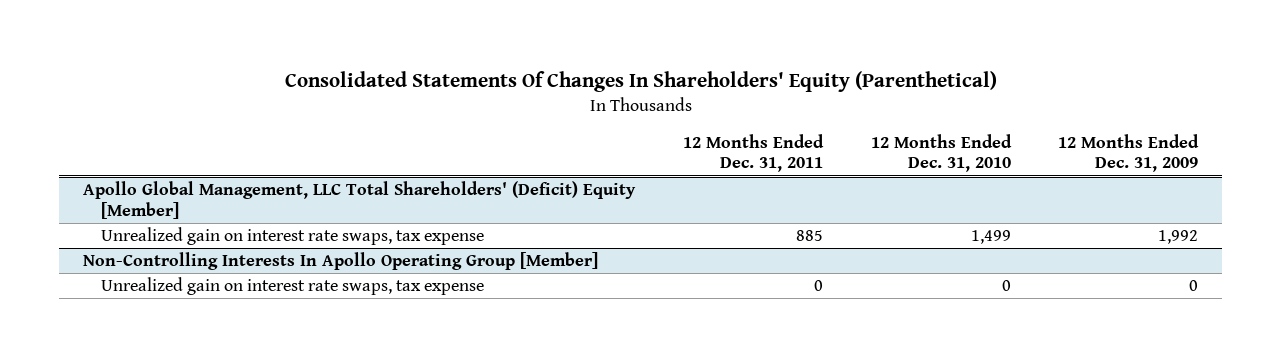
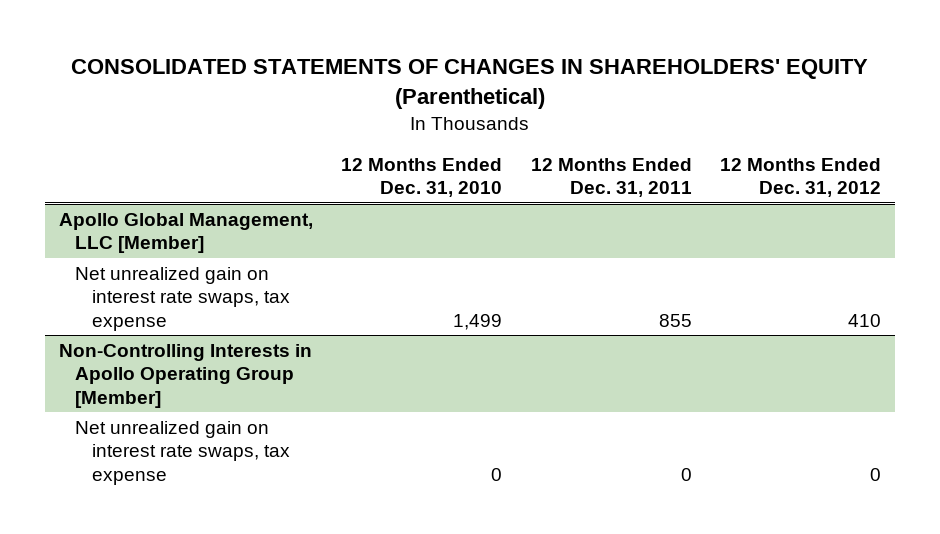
- Consolidated Statements Of Changes In Shareholders' Equity (Parenthetical)
+ CONSOLIDATED STATEMENTS OF CHANGES IN SHAREHOLDERS' EQUITY (Parenthetical)
- | 12 Months Ended Dec. 31, 2011 | 12 Months Ended Dec. 31, 2010 | 12 Months Ended Dec. 31, 2009
+ | 12 Months Ended Dec. 31, 2010 | 12 Months Ended Dec. 31, 2011 | 12 Months Ended Dec. 31, 2012
- Apollo Global Management, LLC Total Shareholders' (Deficit) Equity [Member]
- Unrealized gain on interest rate swaps, tax expense | 885 | 1,499 | 1,992
- Non-Controlling Interests In Apollo Operating Group [Member]
- Unrealized gain on interest rate swaps, tax expense | 0 | 0 | 0
+ Apollo Global Management, LLC [Member]
+ Net unrealized gain on interest rate swaps, tax expense | 1,499 | 855 | 410
+ Non-Controlling Interests in Apollo Operating Group [Member]
+ Net unrealized gain on interest rate swaps, tax expense | 0 | 0 | 0

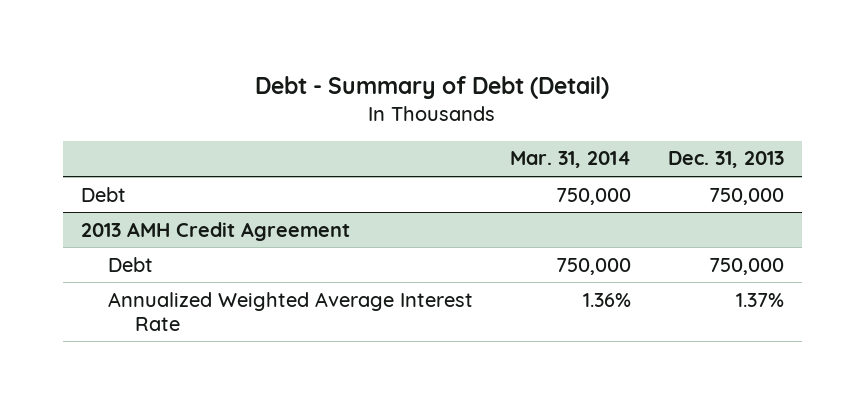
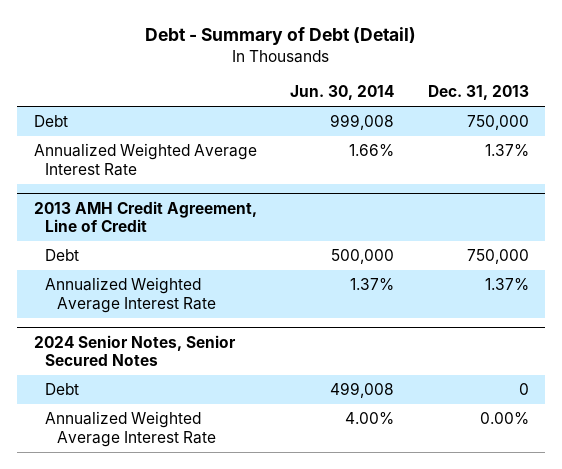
- | Mar. 31, 2014 | Dec. 31, 2013
+ | Jun. 30, 2014 | Dec. 31, 2013
- 2013 AMH Credit Agreement
+ Annualized Weighted Average Interest Rate | 1.66% | 1.37%
+ 2013 AMH Credit Agreement, Line of Credit
+ 2024 Senior Notes, Senior Secured Notes
+ Debt | 499,008 | 0
+ Annualized Weighted Average Interest Rate | 4.00% | 0.00%

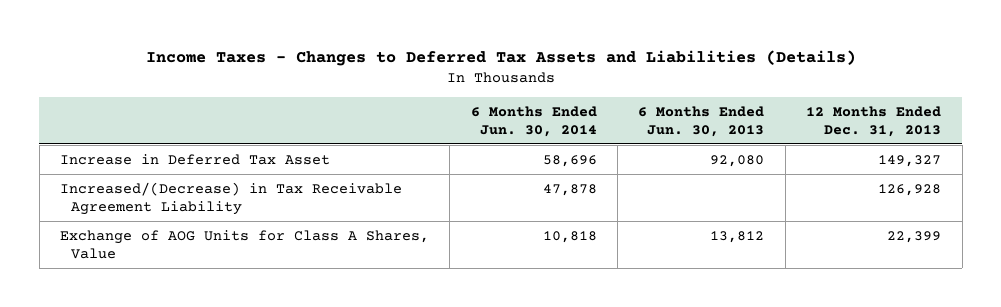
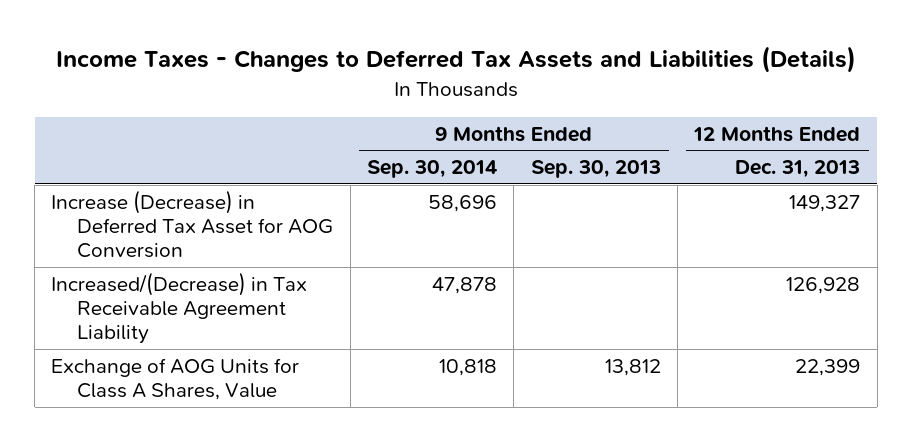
- | 6 Months Ended Jun. 30, 2014 | 6 Months Ended Jun. 30, 2013 | 12 Months Ended Dec. 31, 2013
+ | 9 Months Ended Sep. 30, 2014 | 9 Months Ended Sep. 30, 2013 | 12 Months Ended Dec. 31, 2013
- Increase in Deferred Tax Asset | 58,696 | 92,080 | 149,327
+ Increase (Decrease) in Deferred Tax Asset for AOG Conversion | 58,696 | | 149,327

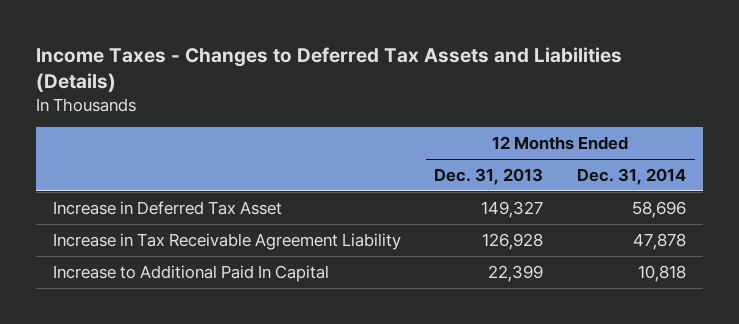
- | 9 Months Ended Sep. 30, 2014 | 9 Months Ended Sep. 30, 2013 | 12 Months Ended Dec. 31, 2013
+ | 12 Months Ended Dec. 31, 2013 | 12 Months Ended Dec. 31, 2014
- Increase (Decrease) in Deferred Tax Asset for AOG Conversion | 58,696 | | 149,327
- Increased/(Decrease) in Tax Receivable Agreement Liability | 47,878 | | 126,928
- Exchange of AOG Units for Class A Shares, Value | 10,818 | 13,812 | 22,399
+ Increase in Deferred Tax Asset | 149,327 | 58,696
+ Increase in Tax Receivable Agreement Liability | 126,928 | 47,878
+ Increase to Additional Paid In Capital | 22,399 | 10,818

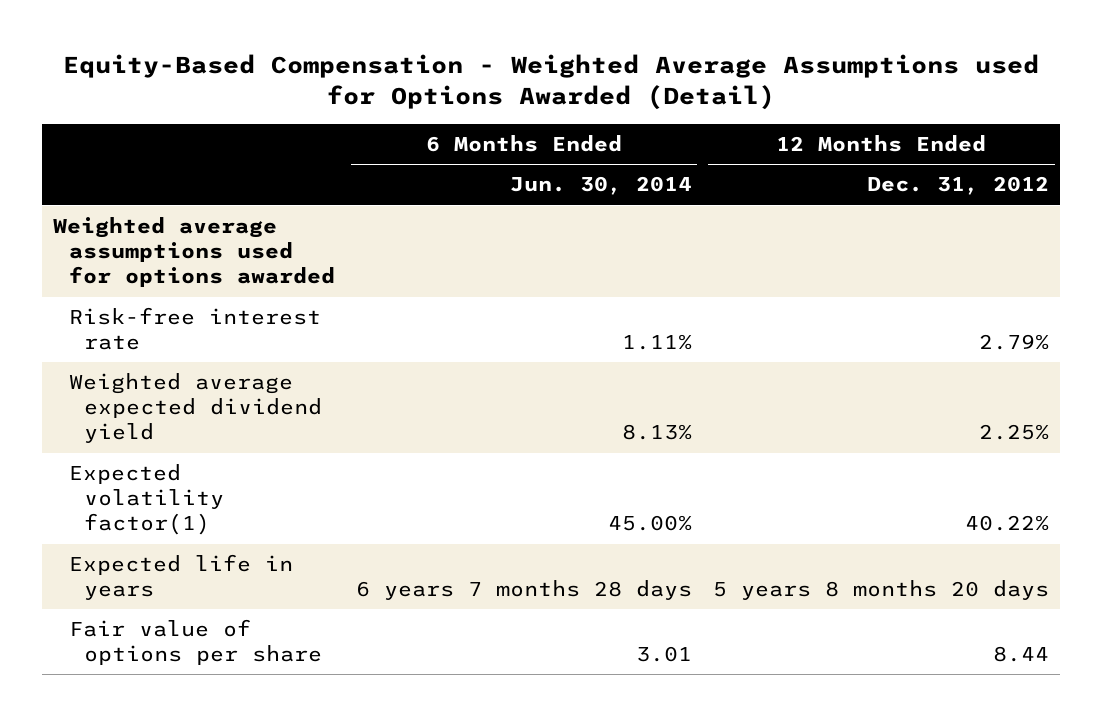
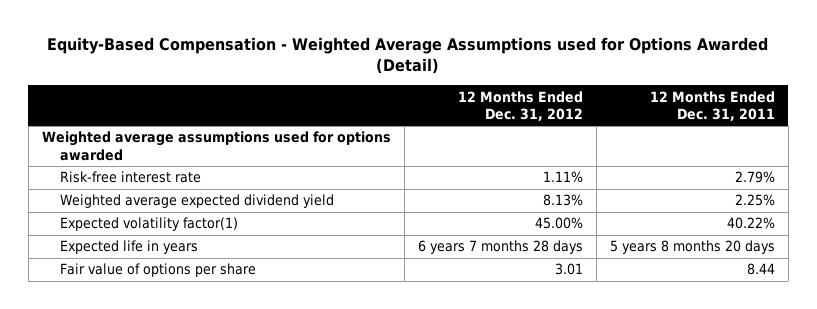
- | 6 Months Ended Jun. 30, 2014 | 12 Months Ended Dec. 31, 2012
+ | 12 Months Ended Dec. 31, 2012 | 12 Months Ended Dec. 31, 2011
- Risk-free interest rate | 1.11% | 2.79%
- Weighted average expected dividend yield | 8.13% | 2.25%
- Expected volatility factor(1) | 45.00% | 40.22%
- Expected life in years | 6 years 7 months 28 days | 5 years 8 months 20 days
- Fair value of options per share | 3.01 | 8.44
+ Risk-free interest rate | 1.11% | 2.79%
+ Weighted average expected dividend yield | 8.13% | 2.25%
+ Expected volatility factor(1) | 45.00% | 40.22%
+ Expected life in years | 6 years 7 months 28 days | 5 years 8 months 20 days
+ Fair value of options per share | 3.01 | 8.44

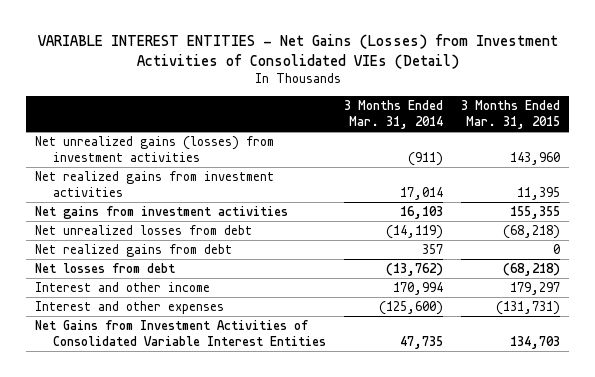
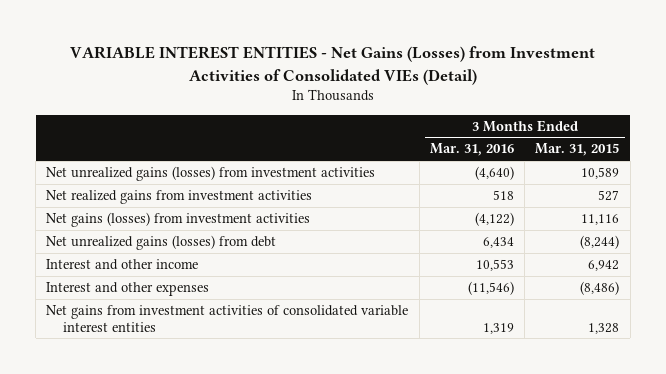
- | 3 Months Ended Mar. 31, 2014 | 3 Months Ended Mar. 31, 2015
+ | 3 Months Ended Mar. 31, 2016 | 3 Months Ended Mar. 31, 2015
- Net unrealized gains (losses) from investment activities | (911) | 143,960
- Net realized gains from investment activities | 17,014 | 11,395
- Net gains from investment activities | 16,103 | 155,355
- Net unrealized losses from debt | (14,119) | (68,218)
- Net realized gains from debt | 357 | 0
- Net losses from debt | (13,762) | (68,218)
- Interest and other income | 170,994 | 179,297
- Interest and other expenses | (125,600) | (131,731)
- Net Gains from Investment Activities of Consolidated Variable Interest Entities | 47,735 | 134,703
+ Net unrealized gains (losses) from investment activities | (4,640) | 10,589
+ Net realized gains from investment activities | 518 | 527
+ Net gains (losses) from investment activities | (4,122) | 11,116
+ Net unrealized gains (losses) from debt | 6,434 | (8,244)
+ Interest and other income | 10,553 | 6,942
+ Interest and other expenses | (11,546) | (8,486)
+ Net gains from investment activities of consolidated variable interest entities | 1,319 | 1,328

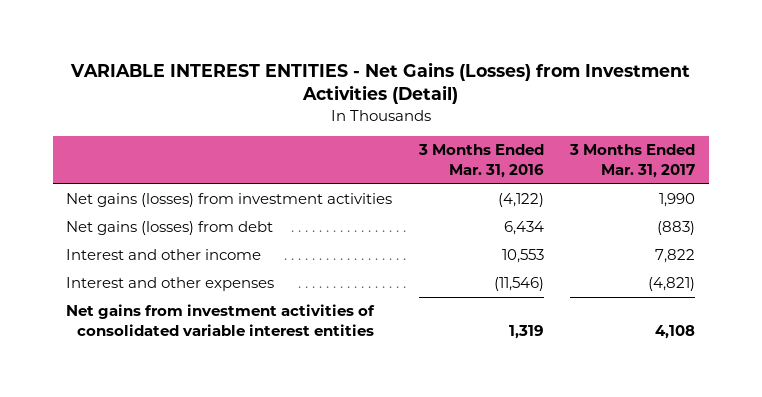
- VARIABLE INTEREST ENTITIES - Net Gains (Losses) from Investment Activities of Consolidated VIEs (Detail)
+ VARIABLE INTEREST ENTITIES - Net Gains (Losses) from Investment Activities (Detail)
- | 3 Months Ended Mar. 31, 2016 | 3 Months Ended Mar. 31, 2015
+ | 3 Months Ended Mar. 31, 2016 | 3 Months Ended Mar. 31, 2017
- Net unrealized gains (losses) from investment activities | (4,640) | 10,589
- Net realized gains from investment activities | 518 | 527
- Net unrealized gains (losses) from debt | 6,434 | (8,244)
+ Net gains (losses) from debt | 6,434 | (883)

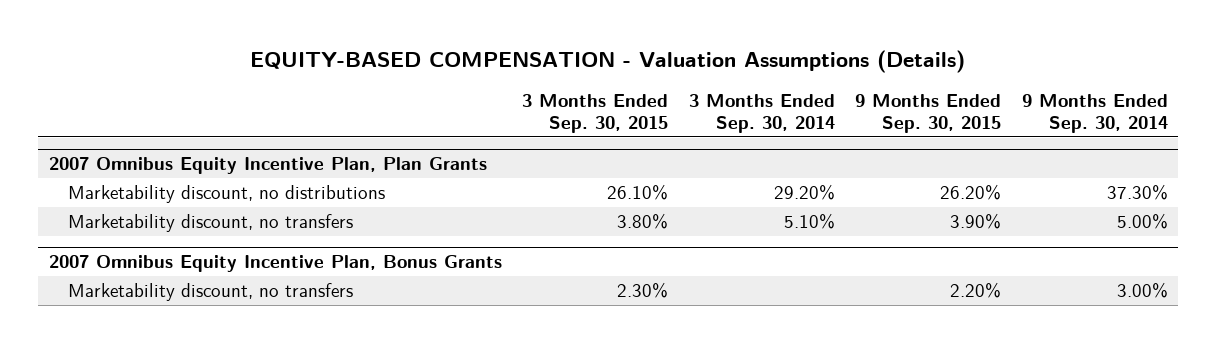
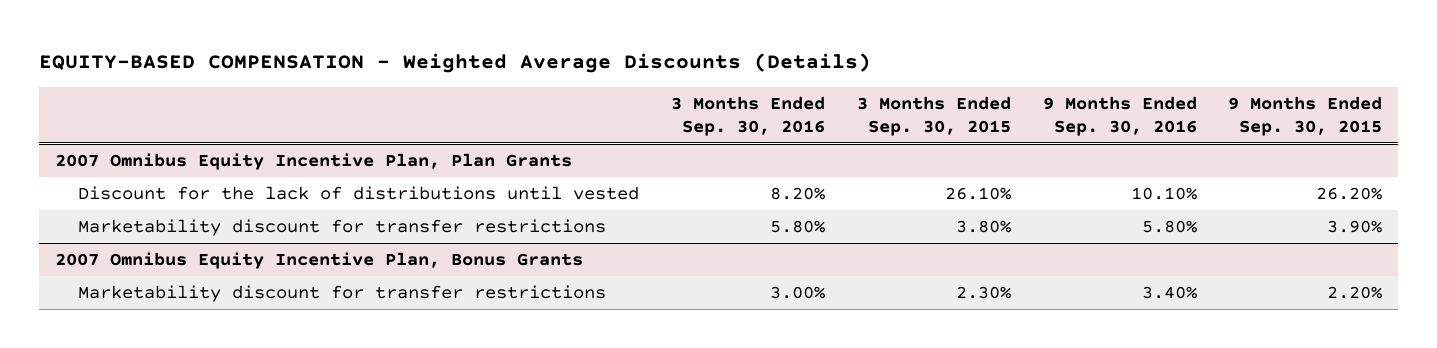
- EQUITY-BASED COMPENSATION - Valuation Assumptions (Details)
+ EQUITY-BASED COMPENSATION - Weighted Average Discounts (Details)
- | 3 Months Ended Sep. 30, 2015 | 3 Months Ended Sep. 30, 2014 | 9 Months Ended Sep. 30, 2015 | 9 Months Ended Sep. 30, 2014
+ | 3 Months Ended Sep. 30, 2016 | 3 Months Ended Sep. 30, 2015 | 9 Months Ended Sep. 30, 2016 | 9 Months Ended Sep. 30, 2015
@ 2007 Omnibus Equity Incentive Plan, Plan Grants
- Marketability discount, no distributions | 26.10% | 29.20% | 26.20% | 37.30%
- Marketability discount, no transfers | 3.80% | 5.10% | 3.90% | 5.00%
+ Discount for the lack of distributions until vested | 8.20% | 26.10% | 10.10% | 26.20%
+ Marketability discount for transfer restrictions | 5.80% | 3.80% | 5.80% | 3.90%
@ 2007 Omnibus Equity Incentive Plan, Bonus Grants
- Marketability discount, no transfers | 2.30% | | 2.20% | 3.00%
+ Marketability discount for transfer restrictions | 3.00% | 2.30% | 3.40% | 2.20%

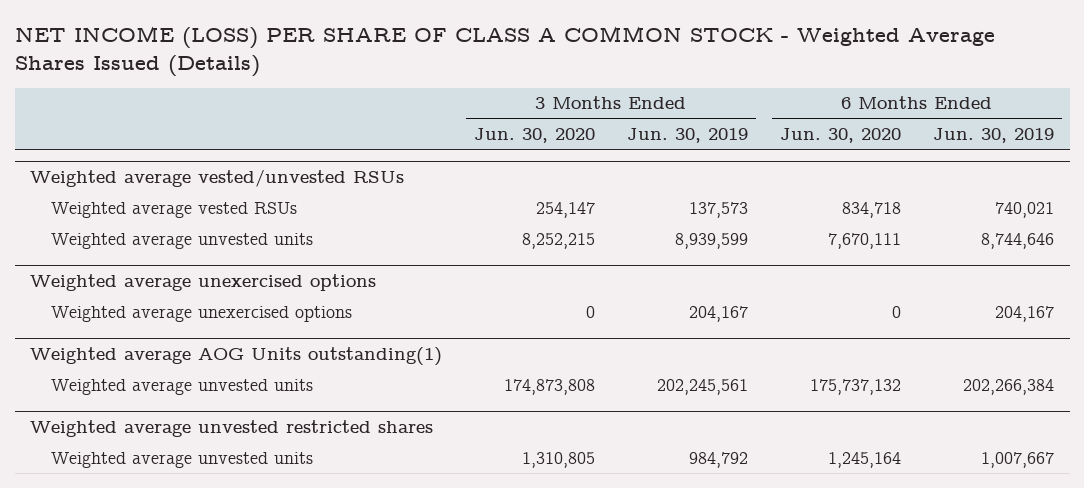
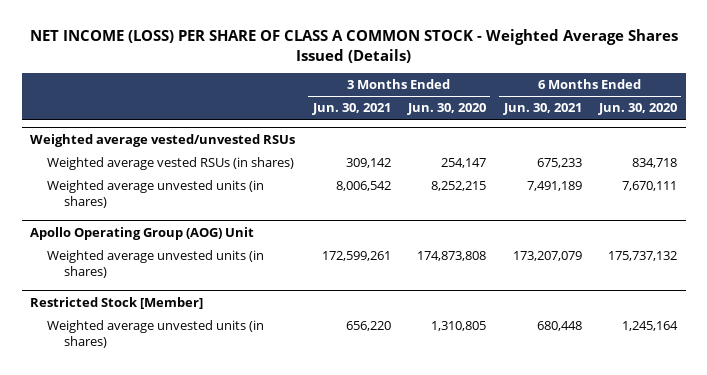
- | 3 Months Ended Jun. 30, 2020 | 3 Months Ended Jun. 30, 2019 | 6 Months Ended Jun. 30, 2020 | 6 Months Ended Jun. 30, 2019
+ | 3 Months Ended Jun. 30, 2021 | 3 Months Ended Jun. 30, 2020 | 6 Months Ended Jun. 30, 2021 | 6 Months Ended Jun. 30, 2020
@ Weighted average vested/unvested RSUs
- Weighted average vested RSUs | 254,147 | 137,573 | 834,718 | 740,021
- Weighted average unvested units | 8,252,215 | 8,939,599 | 7,670,111 | 8,744,646
- Weighted average unexercised options
- Weighted average unexercised options | 0 | 204,167 | 0 | 204,167
- Weighted average AOG Units outstanding(1)
- Weighted average unvested units | 174,873,808 | 202,245,561 | 175,737,132 | 202,266,384
- Weighted average unvested restricted shares
- Weighted average unvested units | 1,310,805 | 984,792 | 1,245,164 | 1,007,667
@ Weighted average vested/unvested RSUs
+ Weighted average vested RSUs (in shares) | 309,142 | 254,147 | 675,233 | 834,718
+ Weighted average unvested units (in shares) | 8,006,542 | 8,252,215 | 7,491,189 | 7,670,111
+ Apollo Operating Group (AOG) Unit
+ Weighted average unvested units (in shares) | 172,599,261 | 174,873,808 | 173,207,079 | 175,737,132
+ Restricted Stock [Member]
+ Weighted average unvested units (in shares) | 656,220 | 1,310,805 | 680,448 | 1,245,164

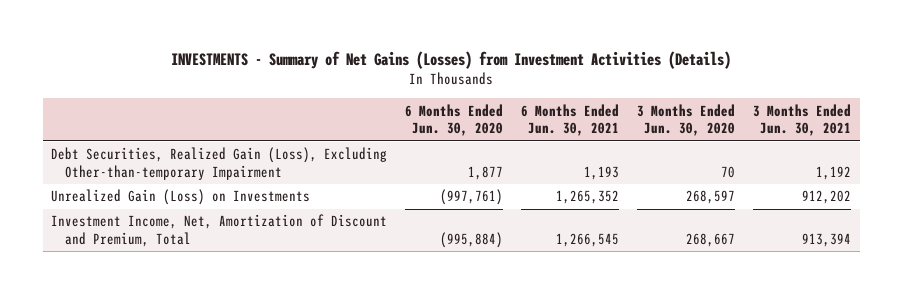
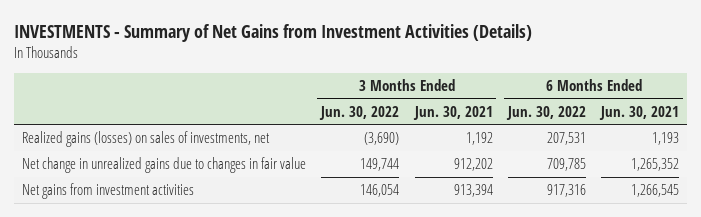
- INVESTMENTS - Summary of Net Gains (Losses) from Investment Activities (Details)
+ INVESTMENTS - Summary of Net Gains from Investment Activities (Details)
- | 6 Months Ended Jun. 30, 2020 | 6 Months Ended Jun. 30, 2021 | 3 Months Ended Jun. 30, 2020 | 3 Months Ended Jun. 30, 2021
+ | 3 Months Ended Jun. 30, 2022 | 3 Months Ended Jun. 30, 2021 | 6 Months Ended Jun. 30, 2022 | 6 Months Ended Jun. 30, 2021
- Debt Securities, Realized Gain (Loss), Excluding Other-than-temporary Impairment | 1,877 | 1,193 | 70 | 1,192
- Unrealized Gain (Loss) on Investments | (997,761) | 1,265,352 | 268,597 | 912,202
- Investment Income, Net, Amortization of Discount and Premium, Total | (995,884) | 1,266,545 | 268,667 | 913,394
+ Realized gains (losses) on sales of investments, net | (3,690) | 1,192 | 207,531 | 1,193
+ Net change in unrealized gains due to changes in fair value | 149,744 | 912,202 | 709,785 | 1,265,352
+ Net gains from investment activities | 146,054 | 913,394 | 917,316 | 1,266,545

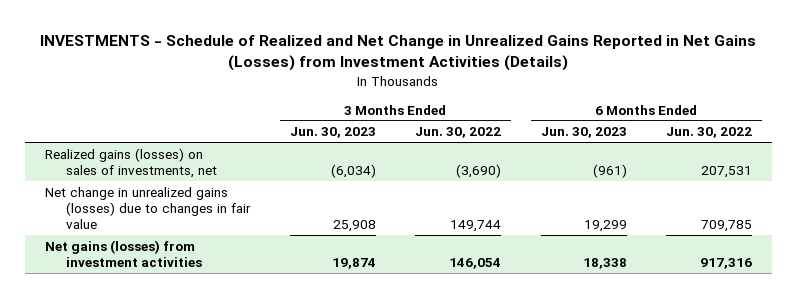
- INVESTMENTS - Summary of Net Gains from Investment Activities (Details)
+ INVESTMENTS - Schedule of Realized and Net Change in Unrealized Gains Reported in Net Gains (Losses) from Investment Activities (Details)
- | 3 Months Ended Jun. 30, 2022 | 3 Months Ended Jun. 30, 2021 | 6 Months Ended Jun. 30, 2022 | 6 Months Ended Jun. 30, 2021
+ | 3 Months Ended Jun. 30, 2023 | 3 Months Ended Jun. 30, 2022 | 6 Months Ended Jun. 30, 2023 | 6 Months Ended Jun. 30, 2022
- Net change in unrealized gains due to changes in fair value | 149,744 | 912,202 | 709,785 | 1,265,352
- Net gains from investment activities | 146,054 | 913,394 | 917,316 | 1,266,545
+ Net change in unrealized gains (losses) due to changes in fair value | 25,908 | 149,744 | 19,299 | 709,785
+ Net gains (losses) from investment activities | 19,874 | 146,054 | 18,338 | 917,316

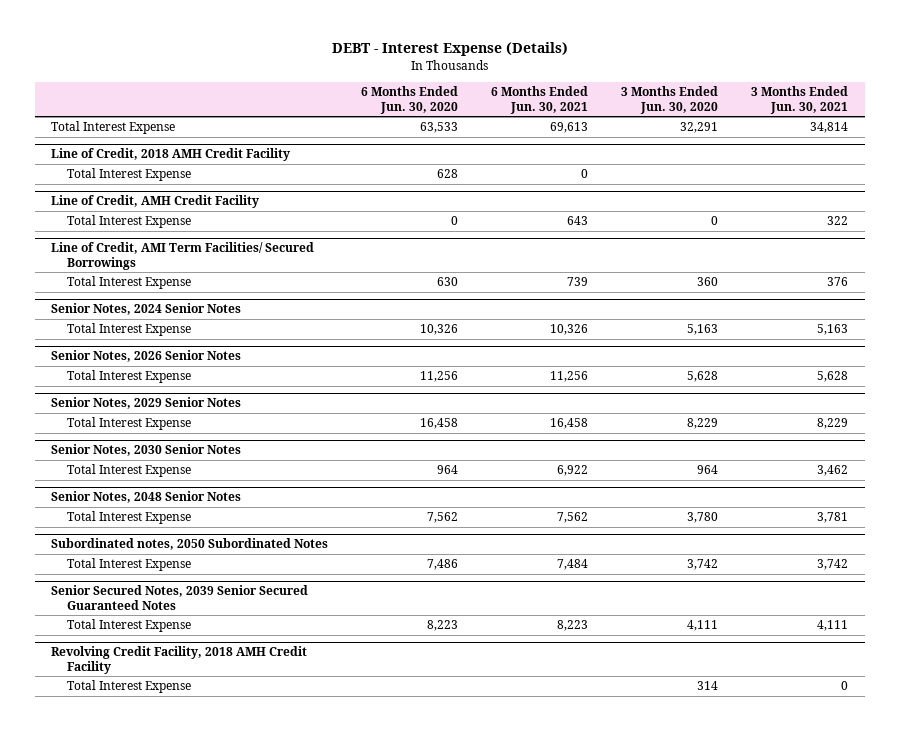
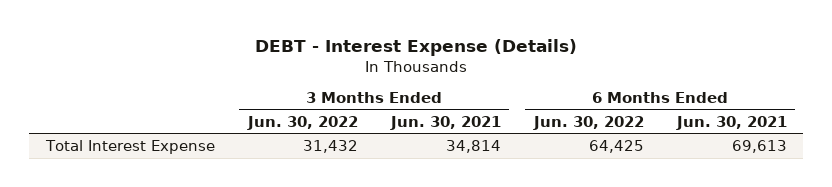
- | 6 Months Ended Jun. 30, 2020 | 6 Months Ended Jun. 30, 2021 | 3 Months Ended Jun. 30, 2020 | 3 Months Ended Jun. 30, 2021
+ | 3 Months Ended Jun. 30, 2022 | 3 Months Ended Jun. 30, 2021 | 6 Months Ended Jun. 30, 2022 | 6 Months Ended Jun. 30, 2021
- Line of Credit, 2018 AMH Credit Facility
- Total Interest Expense | 628 | 0 | |
- Line of Credit, AMH Credit Facility
- Total Interest Expense | 0 | 643 | 0 | 322
- Line of Credit, AMI Term Facilities/ Secured Borrowings
- Total Interest Expense | 630 | 739 | 360 | 376
- Senior Notes, 2024 Senior Notes
- Total Interest Expense | 10,326 | 10,326 | 5,163 | 5,163
- Senior Notes, 2026 Senior Notes
- Total Interest Expense | 11,256 | 11,256 | 5,628 | 5,628
- Senior Notes, 2029 Senior Notes
- Total Interest Expense | 16,458 | 16,458 | 8,229 | 8,229
- Senior Notes, 2030 Senior Notes
- Total Interest Expense | 964 | 6,922 | 964 | 3,462
- Senior Notes, 2048 Senior Notes
- Total Interest Expense | 7,562 | 7,562 | 3,780 | 3,781
- Subordinated notes, 2050 Subordinated Notes
- Total Interest Expense | 7,486 | 7,484 | 3,742 | 3,742
- Senior Secured Notes, 2039 Senior Secured Guaranteed Notes
- Total Interest Expense | 8,223 | 8,223 | 4,111 | 4,111
- Revolving Credit Facility, 2018 AMH Credit Facility
- Total Interest Expense | | | 314 | 0

